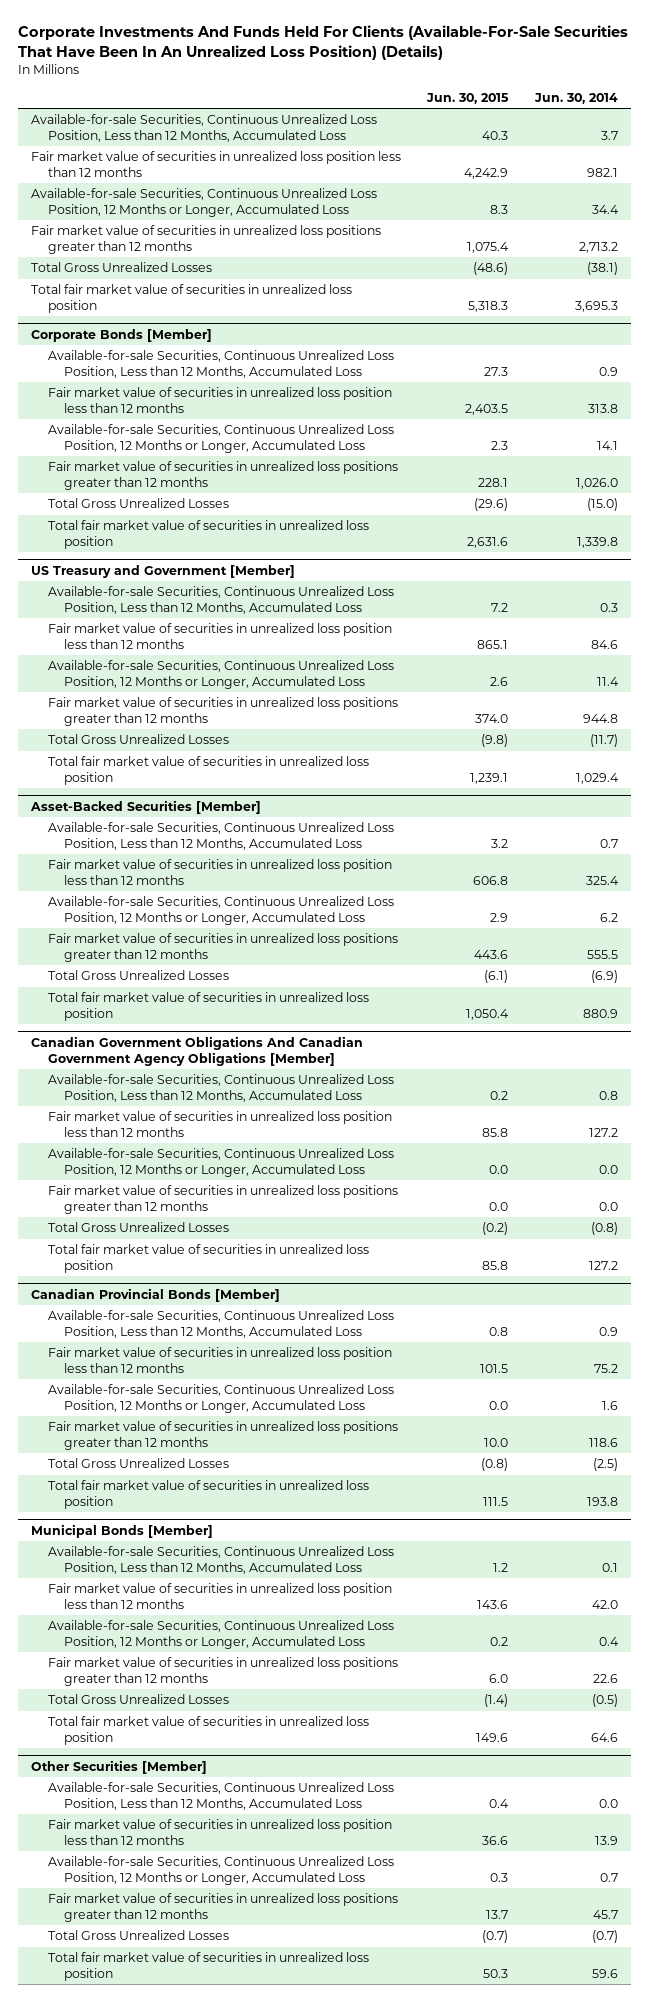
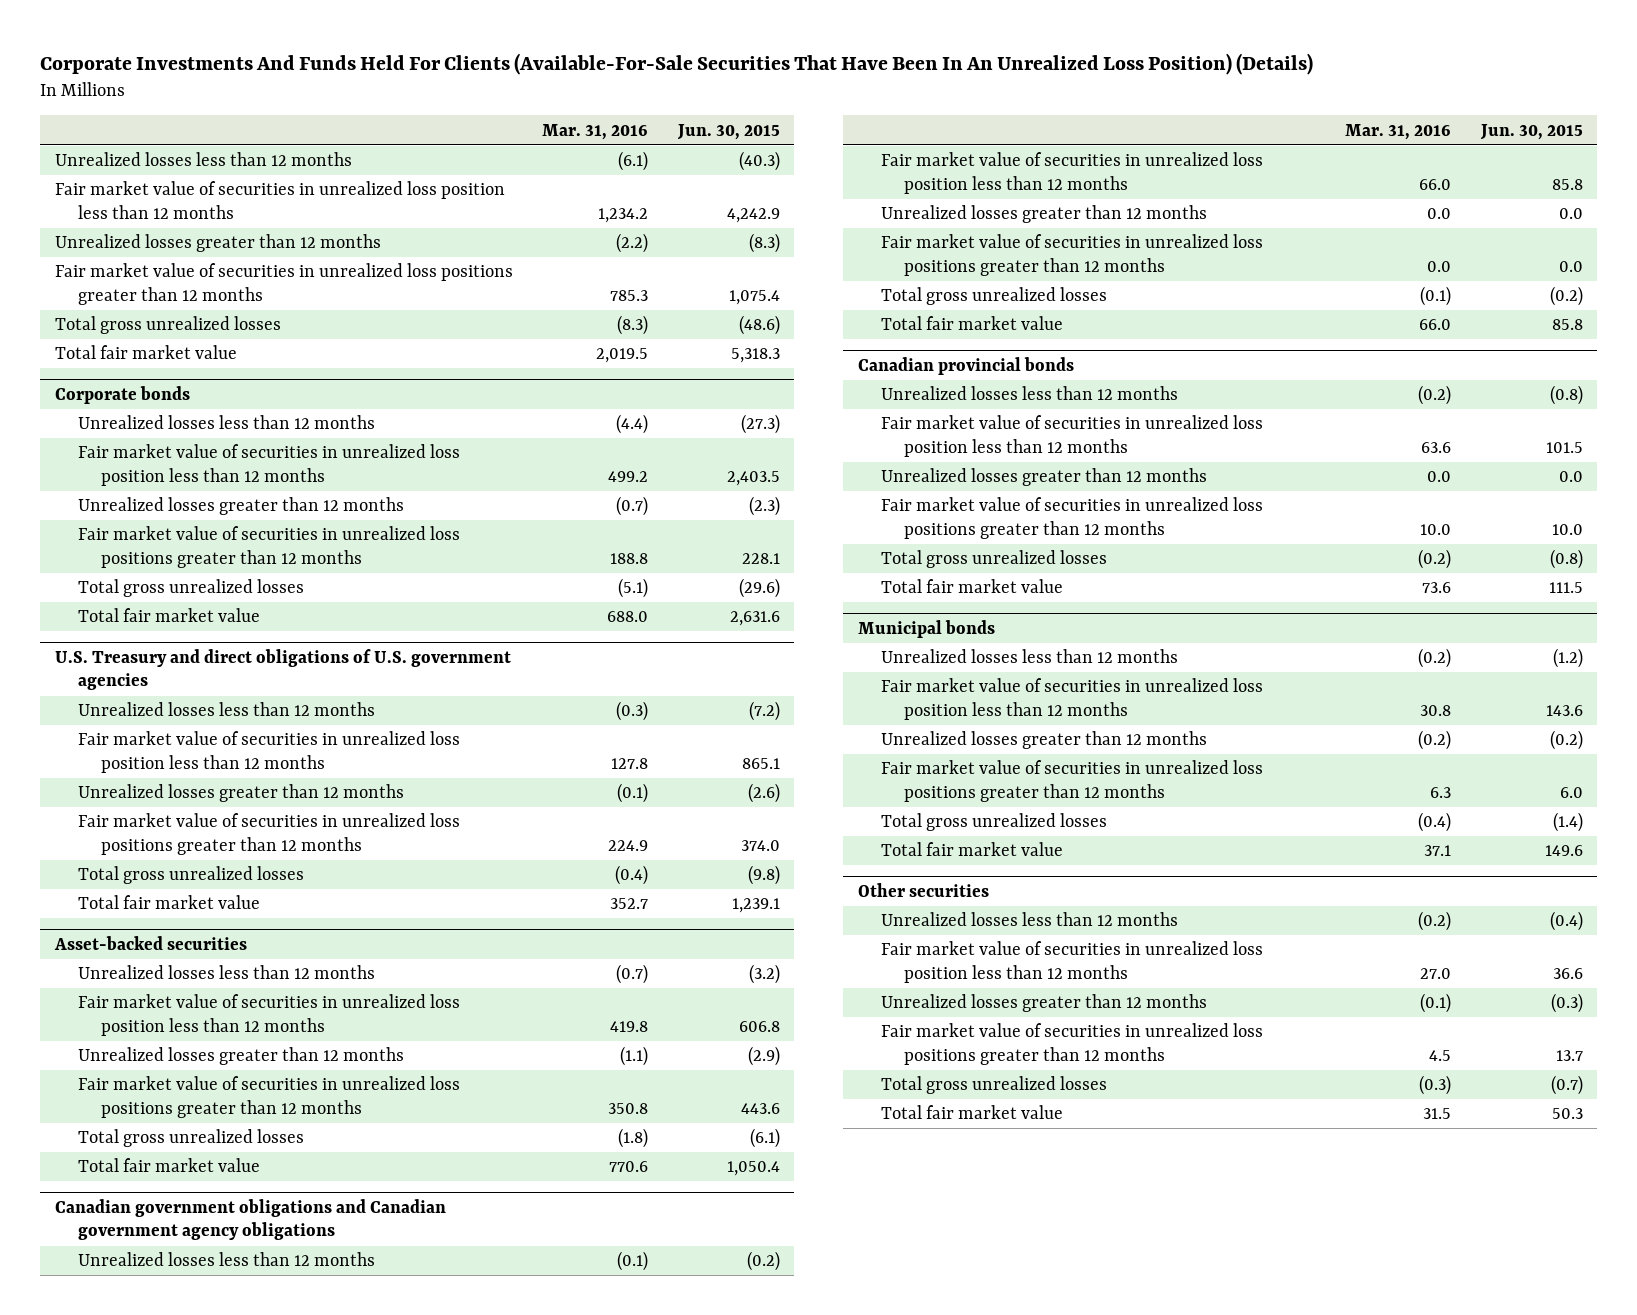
- | Jun. 30, 2015 | Jun. 30, 2014
+ | Mar. 31, 2016 | Jun. 30, 2015
- Available-for-sale Securities, Continuous Unrealized Loss Position, Less than 12 Months, Accumulated Loss | 40.3 | 3.7
+ Unrealized losses less than 12 months | (6.1) | (40.3)
- Available-for-sale Securities, Continuous Unrealized Loss Position, 12 Months or Longer, Accumulated Loss | 8.3 | 34.4
+ Unrealized losses greater than 12 months | (2.2) | (8.3)
- Total Gross Unrealized Losses | (48.6) | (38.1)
- Total fair market value of securities in unrealized loss position | 5,318.3 | 3,695.3
- Corporate Bonds [Member]
- Available-for-sale Securities, Continuous Unrealized Loss Position, Less than 12 Months, Accumulated Loss | 27.3 | 0.9
+ Total gross unrealized losses | (8.3) | (48.6)
+ Total fair market value | 2,019.5 | 5,318.3
+ Corporate bonds
+ Unrealized losses less than 12 months | (4.4) | (27.3)
- Available-for-sale Securities, Continuous Unrealized Loss Position, 12 Months or Longer, Accumulated Loss | 2.3 | 14.1
+ Unrealized losses greater than 12 months | (0.7) | (2.3)
- Total Gross Unrealized Losses | (29.6) | (15.0)
- Total fair market value of securities in unrealized loss position | 2,631.6 | 1,339.8
- US Treasury and Government [Member]
- Available-for-sale Securities, Continuous Unrealized Loss Position, Less than 12 Months, Accumulated Loss | 7.2 | 0.3
+ Total gross unrealized losses | (5.1) | (29.6)
+ Total fair market value | 688.0 | 2,631.6
+ U.S. Treasury and direct obligations of U.S. government agencies
+ Unrealized losses less than 12 months | (0.3) | (7.2)
- Available-for-sale Securities, Continuous Unrealized Loss Position, 12 Months or Longer, Accumulated Loss | 2.6 | 11.4
+ Unrealized losses greater than 12 months | (0.1) | (2.6)
- Total Gross Unrealized Losses | (9.8) | (11.7)
- Total fair market value of securities in unrealized loss position | 1,239.1 | 1,029.4
- Asset-Backed Securities [Member]
- Available-for-sale Securities, Continuous Unrealized Loss Position, Less than 12 Months, Accumulated Loss | 3.2 | 0.7
+ Total gross unrealized losses | (0.4) | (9.8)
+ Total fair market value | 352.7 | 1,239.1
+ Asset-backed securities
+ Unrealized losses less than 12 months | (0.7) | (3.2)
- Available-for-sale Securities, Continuous Unrealized Loss Position, 12 Months or Longer, Accumulated Loss | 2.9 | 6.2
+ Unrealized losses greater than 12 months | (1.1) | (2.9)
- Total Gross Unrealized Losses | (6.1) | (6.9)
- Total fair market value of securities in unrealized loss position | 1,050.4 | 880.9
- Canadian Government Obligations And Canadian Government Agency Obligations [Member]
- Available-for-sale Securities, Continuous Unrealized Loss Position, Less than 12 Months, Accumulated Loss | 0.2 | 0.8
+ Total gross unrealized losses | (1.8) | (6.1)
+ Total fair market value | 770.6 | 1,050.4
+ Canadian government obligations and Canadian government agency obligations
+ Unrealized losses less than 12 months | (0.1) | (0.2)
- Available-for-sale Securities, Continuous Unrealized Loss Position, 12 Months or Longer, Accumulated Loss | 0.0 | 0.0
+ Unrealized losses greater than 12 months | 0.0 | 0.0
- Total Gross Unrealized Losses | (0.2) | (0.8)
- Total fair market value of securities in unrealized loss position | 85.8 | 127.2
- Canadian Provincial Bonds [Member]
- Available-for-sale Securities, Continuous Unrealized Loss Position, Less than 12 Months, Accumulated Loss | 0.8 | 0.9
+ Total gross unrealized losses | (0.1) | (0.2)
+ Total fair market value | 66.0 | 85.8
+ Canadian provincial bonds
+ Unrealized losses less than 12 months | (0.2) | (0.8)
- Available-for-sale Securities, Continuous Unrealized Loss Position, 12 Months or Longer, Accumulated Loss | 0.0 | 1.6
+ Unrealized losses greater than 12 months | 0.0 | 0.0
- Total Gross Unrealized Losses | (0.8) | (2.5)
- Total fair market value of securities in unrealized loss position | 111.5 | 193.8
- Municipal Bonds [Member]
- Available-for-sale Securities, Continuous Unrealized Loss Position, Less than 12 Months, Accumulated Loss | 1.2 | 0.1
+ Total gross unrealized losses | (0.2) | (0.8)
+ Total fair market value | 73.6 | 111.5
+ Municipal bonds
+ Unrealized losses less than 12 months | (0.2) | (1.2)
- Available-for-sale Securities, Continuous Unrealized Loss Position, 12 Months or Longer, Accumulated Loss | 0.2 | 0.4
+ Unrealized losses greater than 12 months | (0.2) | (0.2)
- Total Gross Unrealized Losses | (1.4) | (0.5)
- Total fair market value of securities in unrealized loss position | 149.6 | 64.6
- Other Securities [Member]
- Available-for-sale Securities, Continuous Unrealized Loss Position, Less than 12 Months, Accumulated Loss | 0.4 | 0.0
+ Total gross unrealized losses | (0.4) | (1.4)
+ Total fair market value | 37.1 | 149.6
+ Other securities
+ Unrealized losses less than 12 months | (0.2) | (0.4)
- Available-for-sale Securities, Continuous Unrealized Loss Position, 12 Months or Longer, Accumulated Loss | 0.3 | 0.7
+ Unrealized losses greater than 12 months | (0.1) | (0.3)
- Total Gross Unrealized Losses | (0.7) | (0.7)
- Total fair market value of securities in unrealized loss position | 50.3 | 59.6
+ Total gross unrealized losses | (0.3) | (0.7)
+ Total fair market value | 31.5 | 50.3

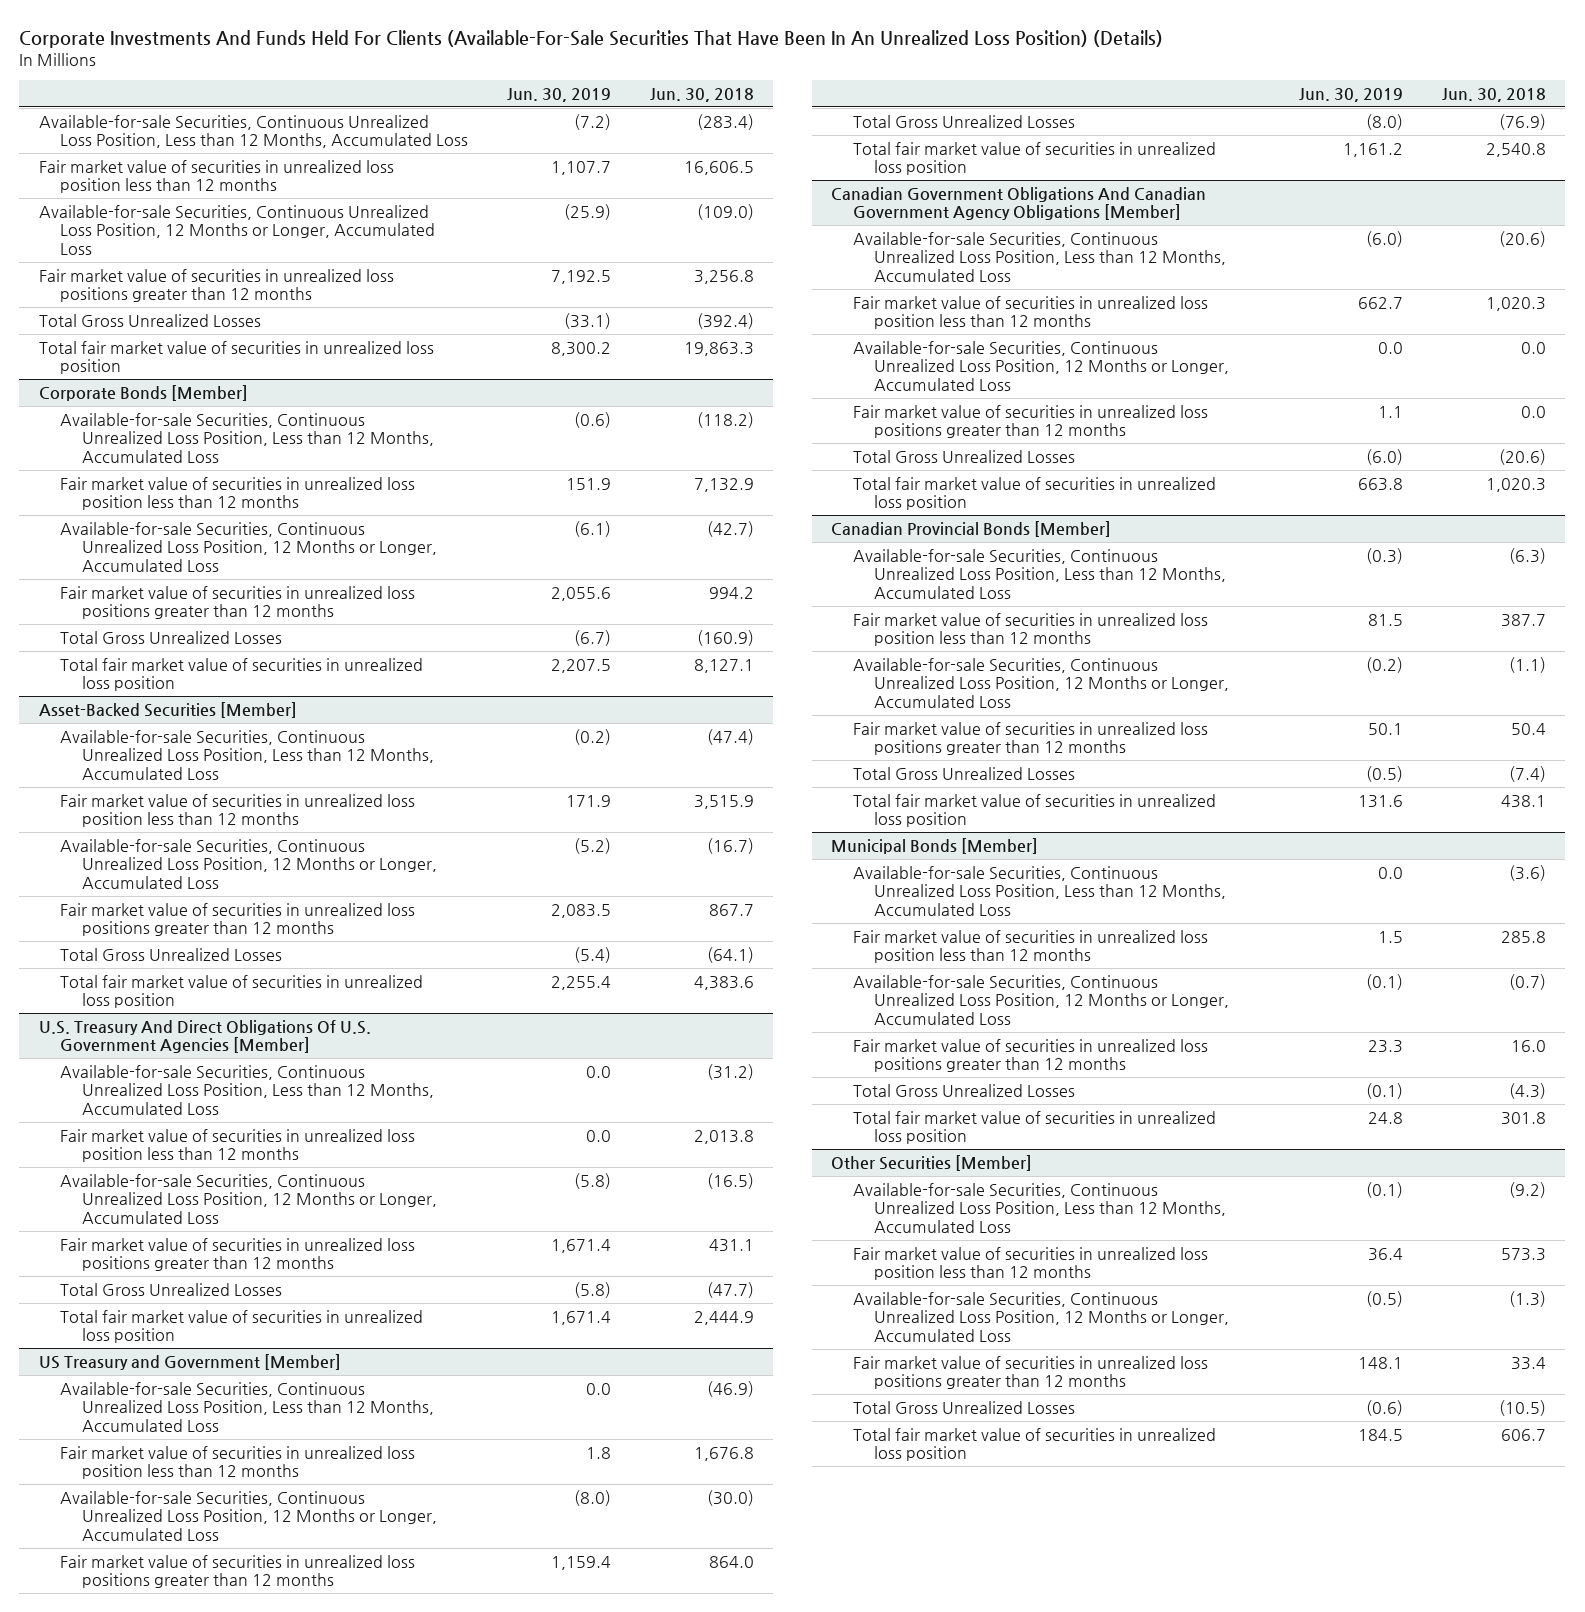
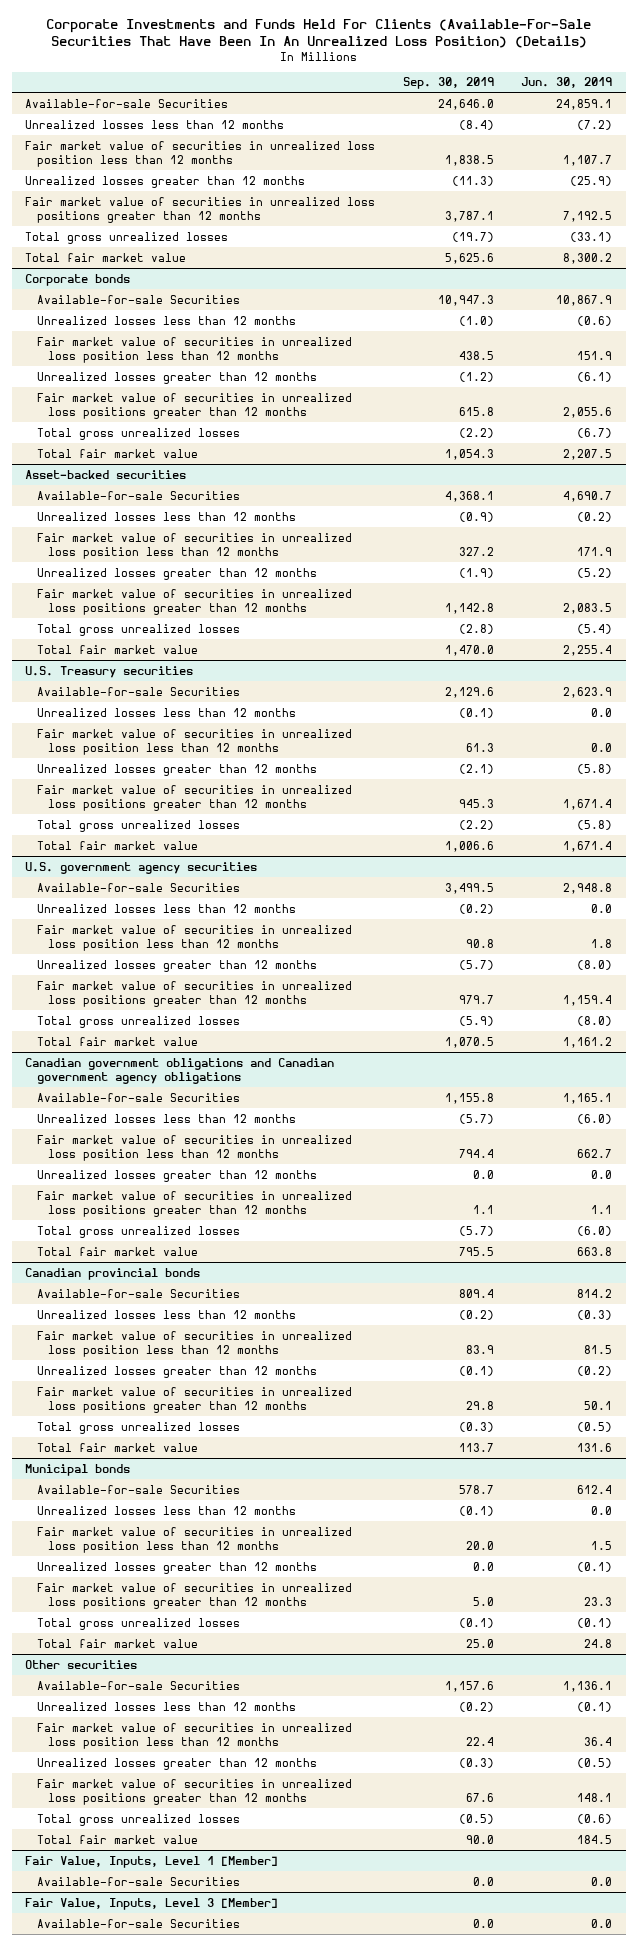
- Corporate Investments And Funds Held For Clients (Available-For-Sale Securities That Have Been In An Unrealized Loss Position) (Details)
+ Corporate Investments and Funds Held For Clients (Available-For-Sale Securities That Have Been In An Unrealized Loss Position) (Details)
- | Jun. 30, 2019 | Jun. 30, 2018
+ | Sep. 30, 2019 | Jun. 30, 2019
- Available-for-sale Securities, Continuous Unrealized Loss Position, Less than 12 Months, Accumulated Loss | (7.2) | (283.4)
+ Available-for-sale Securities | 24,646.0 | 24,859.1
+ Unrealized losses less than 12 months | (8.4) | (7.2)
- Available-for-sale Securities, Continuous Unrealized Loss Position, 12 Months or Longer, Accumulated Loss | (25.9) | (109.0)
+ Unrealized losses greater than 12 months | (11.3) | (25.9)
- Total Gross Unrealized Losses | (33.1) | (392.4)
- Total fair market value of securities in unrealized loss position | 8,300.2 | 19,863.3
- Corporate Bonds [Member]
- Available-for-sale Securities, Continuous Unrealized Loss Position, Less than 12 Months, Accumulated Loss | (0.6) | (118.2)
+ Total gross unrealized losses | (19.7) | (33.1)
+ Total fair market value | 5,625.6 | 8,300.2
+ Corporate bonds
+ Available-for-sale Securities | 10,947.3 | 10,867.9
+ Unrealized losses less than 12 months | (1.0) | (0.6)
- Available-for-sale Securities, Continuous Unrealized Loss Position, 12 Months or Longer, Accumulated Loss | (6.1) | (42.7)
+ Unrealized losses greater than 12 months | (1.2) | (6.1)
- Total Gross Unrealized Losses | (6.7) | (160.9)
- Total fair market value of securities in unrealized loss position | 2,207.5 | 8,127.1
- Asset-Backed Securities [Member]
- Available-for-sale Securities, Continuous Unrealized Loss Position, Less than 12 Months, Accumulated Loss | (0.2) | (47.4)
+ Total gross unrealized losses | (2.2) | (6.7)
+ Total fair market value | 1,054.3 | 2,207.5
+ Asset-backed securities
+ Available-for-sale Securities | 4,368.1 | 4,690.7
+ Unrealized losses less than 12 months | (0.9) | (0.2)
- Available-for-sale Securities, Continuous Unrealized Loss Position, 12 Months or Longer, Accumulated Loss | (5.2) | (16.7)
+ Unrealized losses greater than 12 months | (1.9) | (5.2)
- Total Gross Unrealized Losses | (5.4) | (64.1)
- Total fair market value of securities in unrealized loss position | 2,255.4 | 4,383.6
- U.S. Treasury And Direct Obligations Of U.S. Government Agencies [Member]
- Available-for-sale Securities, Continuous Unrealized Loss Position, Less than 12 Months, Accumulated Loss | 0.0 | (31.2)
+ Total gross unrealized losses | (2.8) | (5.4)
+ Total fair market value | 1,470.0 | 2,255.4
+ U.S. Treasury securities
+ Available-for-sale Securities | 2,129.6 | 2,623.9
+ Unrealized losses less than 12 months | (0.1) | 0.0
- Available-for-sale Securities, Continuous Unrealized Loss Position, 12 Months or Longer, Accumulated Loss | (5.8) | (16.5)
+ Unrealized losses greater than 12 months | (2.1) | (5.8)
- Total Gross Unrealized Losses | (5.8) | (47.7)
- Total fair market value of securities in unrealized loss position | 1,671.4 | 2,444.9
- US Treasury and Government [Member]
- Available-for-sale Securities, Continuous Unrealized Loss Position, Less than 12 Months, Accumulated Loss | 0.0 | (46.9)
+ Total gross unrealized losses | (2.2) | (5.8)
+ Total fair market value | 1,006.6 | 1,671.4
+ U.S. government agency securities
+ Available-for-sale Securities | 3,499.5 | 2,948.8
+ Unrealized losses less than 12 months | (0.2) | 0.0
- Available-for-sale Securities, Continuous Unrealized Loss Position, 12 Months or Longer, Accumulated Loss | (8.0) | (30.0)
+ Unrealized losses greater than 12 months | (5.7) | (8.0)
- Total Gross Unrealized Losses | (8.0) | (76.9)
- Total fair market value of securities in unrealized loss position | 1,161.2 | 2,540.8
- Canadian Government Obligations And Canadian Government Agency Obligations [Member]
- Available-for-sale Securities, Continuous Unrealized Loss Position, Less than 12 Months, Accumulated Loss | (6.0) | (20.6)
+ Total gross unrealized losses | (5.9) | (8.0)
+ Total fair market value | 1,070.5 | 1,161.2
+ Canadian government obligations and Canadian government agency obligations
+ Available-for-sale Securities | 1,155.8 | 1,165.1
+ Unrealized losses less than 12 months | (5.7) | (6.0)
- Available-for-sale Securities, Continuous Unrealized Loss Position, 12 Months or Longer, Accumulated Loss | 0.0 | 0.0
+ Unrealized losses greater than 12 months | 0.0 | 0.0
- Total Gross Unrealized Losses | (6.0) | (20.6)
- Total fair market value of securities in unrealized loss position | 663.8 | 1,020.3
- Canadian Provincial Bonds [Member]
- Available-for-sale Securities, Continuous Unrealized Loss Position, Less than 12 Months, Accumulated Loss | (0.3) | (6.3)
+ Total gross unrealized losses | (5.7) | (6.0)
+ Total fair market value | 795.5 | 663.8
+ Canadian provincial bonds
+ Available-for-sale Securities | 809.4 | 814.2
+ Unrealized losses less than 12 months | (0.2) | (0.3)
- Available-for-sale Securities, Continuous Unrealized Loss Position, 12 Months or Longer, Accumulated Loss | (0.2) | (1.1)
+ Unrealized losses greater than 12 months | (0.1) | (0.2)
- Total Gross Unrealized Losses | (0.5) | (7.4)
- Total fair market value of securities in unrealized loss position | 131.6 | 438.1
- Municipal Bonds [Member]
- Available-for-sale Securities, Continuous Unrealized Loss Position, Less than 12 Months, Accumulated Loss | 0.0 | (3.6)
+ Total gross unrealized losses | (0.3) | (0.5)
+ Total fair market value | 113.7 | 131.6
+ Municipal bonds
+ Available-for-sale Securities | 578.7 | 612.4
+ Unrealized losses less than 12 months | (0.1) | 0.0
- Available-for-sale Securities, Continuous Unrealized Loss Position, 12 Months or Longer, Accumulated Loss | (0.1) | (0.7)
+ Unrealized losses greater than 12 months | 0.0 | (0.1)
- Total Gross Unrealized Losses | (0.1) | (4.3)
- Total fair market value of securities in unrealized loss position | 24.8 | 301.8
- Other Securities [Member]
- Available-for-sale Securities, Continuous Unrealized Loss Position, Less than 12 Months, Accumulated Loss | (0.1) | (9.2)
+ Total gross unrealized losses | (0.1) | (0.1)
+ Total fair market value | 25.0 | 24.8
+ Other securities
+ Available-for-sale Securities | 1,157.6 | 1,136.1
+ Unrealized losses less than 12 months | (0.2) | (0.1)
- Available-for-sale Securities, Continuous Unrealized Loss Position, 12 Months or Longer, Accumulated Loss | (0.5) | (1.3)
+ Unrealized losses greater than 12 months | (0.3) | (0.5)
- Total Gross Unrealized Losses | (0.6) | (10.5)
- Total fair market value of securities in unrealized loss position | 184.5 | 606.7
+ Total gross unrealized losses | (0.5) | (0.6)
+ Total fair market value | 90.0 | 184.5
+ Fair Value, Inputs, Level 1 [Member]
+ Available-for-sale Securities | 0.0 | 0.0
+ Fair Value, Inputs, Level 3 [Member]
+ Available-for-sale Securities | 0.0 | 0.0

